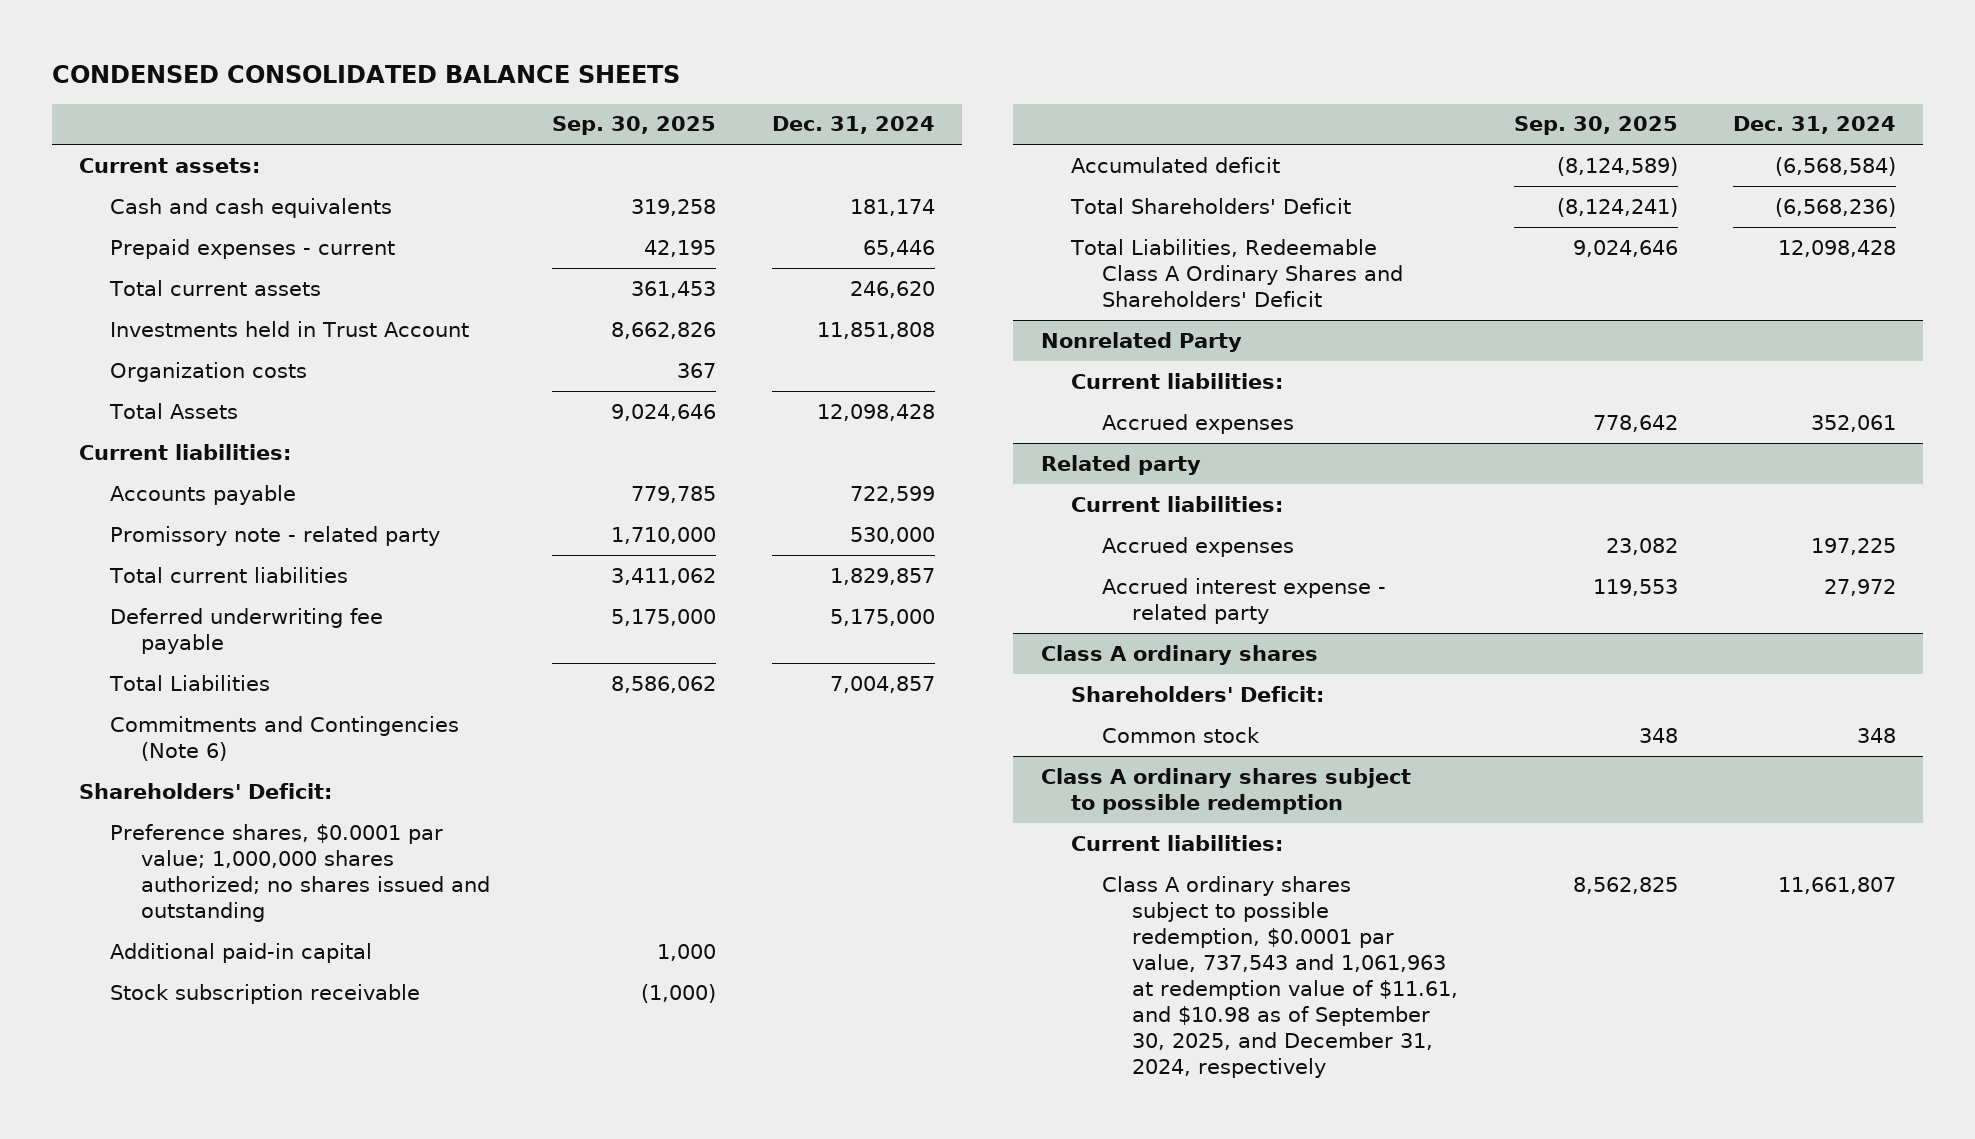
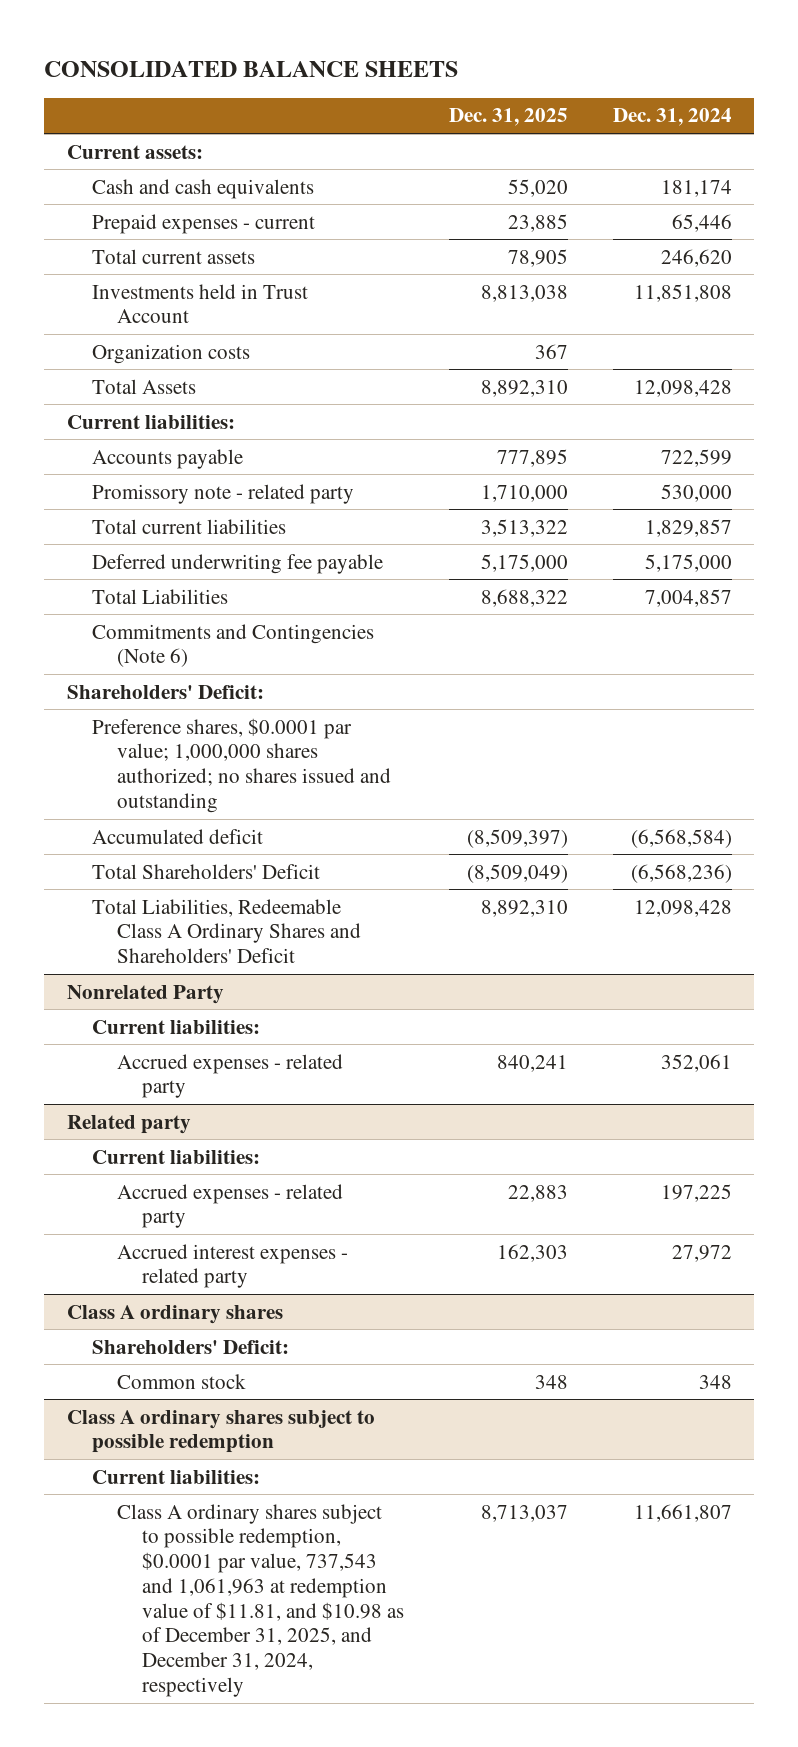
- CONDENSED CONSOLIDATED BALANCE SHEETS
+ CONSOLIDATED BALANCE SHEETS
- | Sep. 30, 2025 | Dec. 31, 2024
+ | Dec. 31, 2025 | Dec. 31, 2024
- Additional paid-in capital | 1,000 |
- Stock subscription receivable | (1,000) |
@ Nonrelated Party
- Accrued expenses | 778,642 | 352,061
+ Accrued expenses - related party | 840,241 | 352,061
@ Related party
- Accrued expenses | 23,082 | 197,225
- Accrued interest expense - related party | 119,553 | 27,972
+ Accrued expenses - related party | 22,883 | 197,225
+ Accrued interest expenses - related party | 162,303 | 27,972
@ Class A ordinary shares subject to possible redemption
- Class A ordinary shares subject to possible redemption, $0.0001 par value, 737,543 and 1,061,963 at redemption value of $11.61, and $10.98 as of September 30, 2025, and December 31, 2024, respectively | 8,562,825 | 11,661,807
+ Class A ordinary shares subject to possible redemption, $0.0001 par value, 737,543 and 1,061,963 at redemption value of $11.81, and $10.98 as of December 31, 2025, and December 31, 2024, respectively | 8,713,037 | 11,661,807

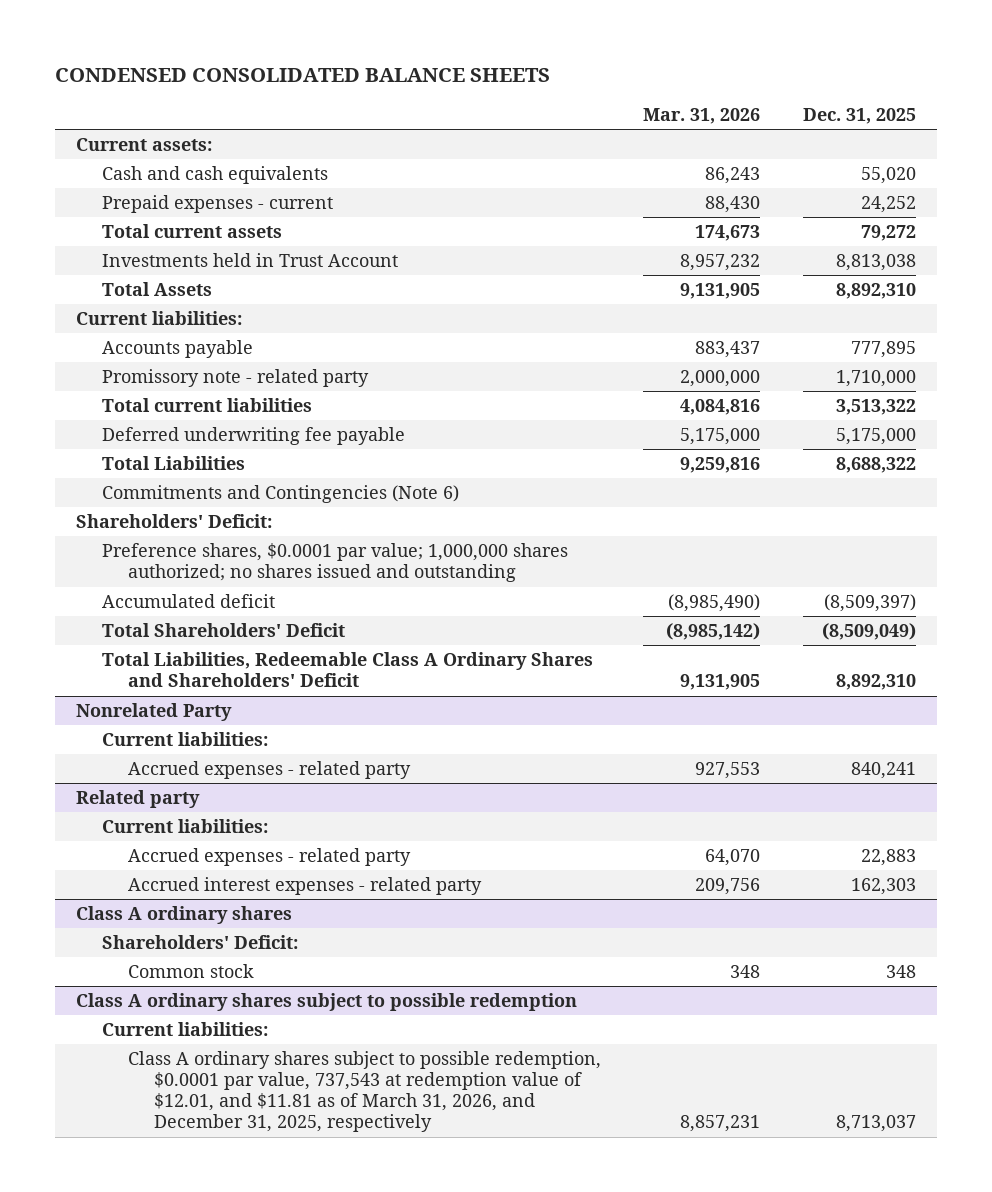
- CONSOLIDATED BALANCE SHEETS
+ CONDENSED CONSOLIDATED BALANCE SHEETS
- | Dec. 31, 2025 | Dec. 31, 2024
+ | Mar. 31, 2026 | Dec. 31, 2025
- Prepaid expenses - current | 23,885 | 65,446
- Total current assets | 78,905 | 246,620
+ Prepaid expenses - current | 88,430 | 24,252
+ Total current assets | 174,673 | 79,272
- Organization costs | 367 |
@ Class A ordinary shares subject to possible redemption
- Class A ordinary shares subject to possible redemption, $0.0001 par value, 737,543 and 1,061,963 at redemption value of $11.81, and $10.98 as of December 31, 2025, and December 31, 2024, respectively | 8,713,037 | 11,661,807
+ Class A ordinary shares subject to possible redemption, $0.0001 par value, 737,543 at redemption value of $12.01, and $11.81 as of March 31, 2026, and December 31, 2025, respectively | 8,857,231 | 8,713,037

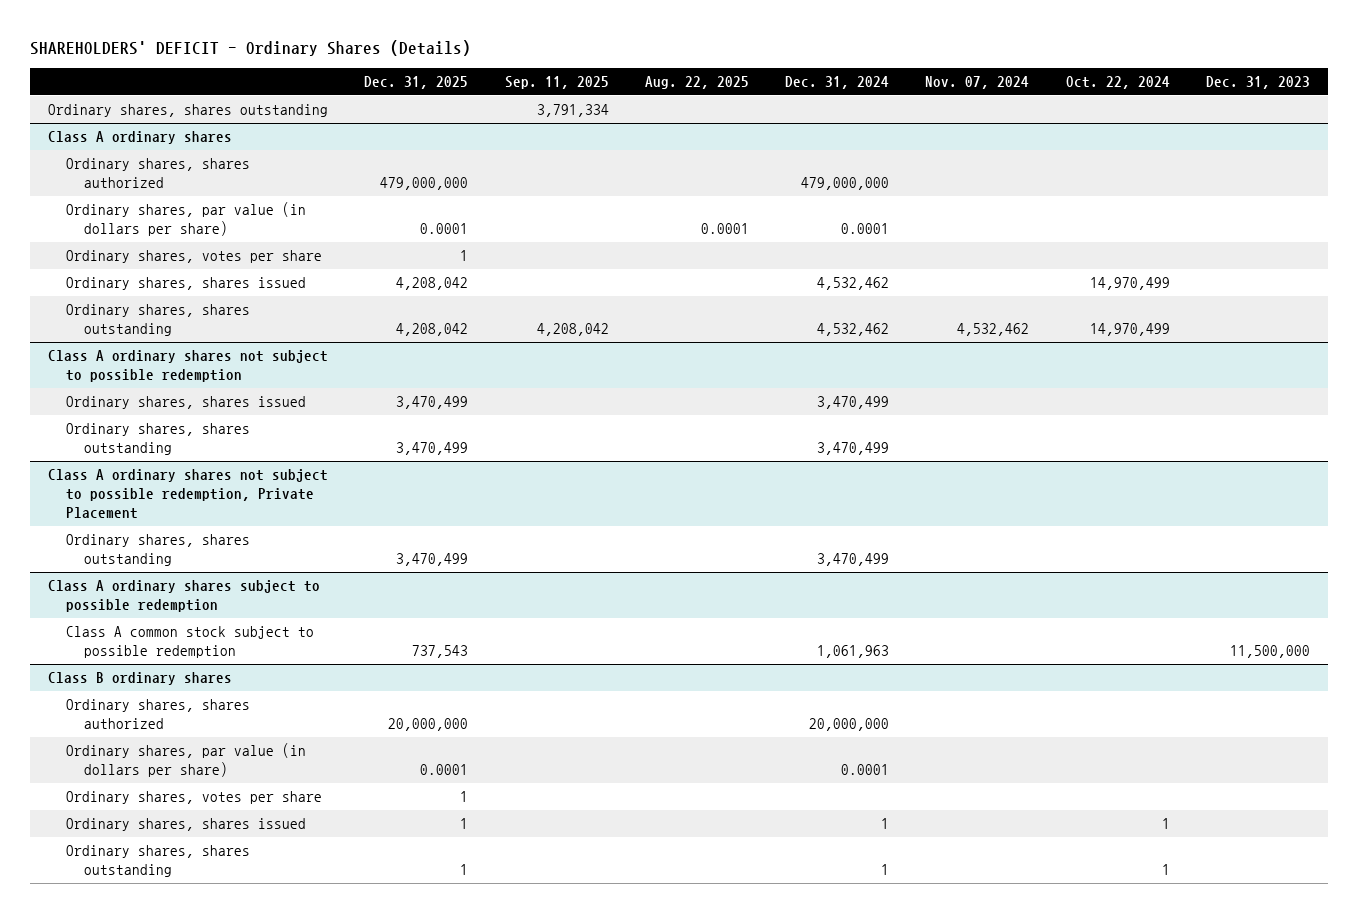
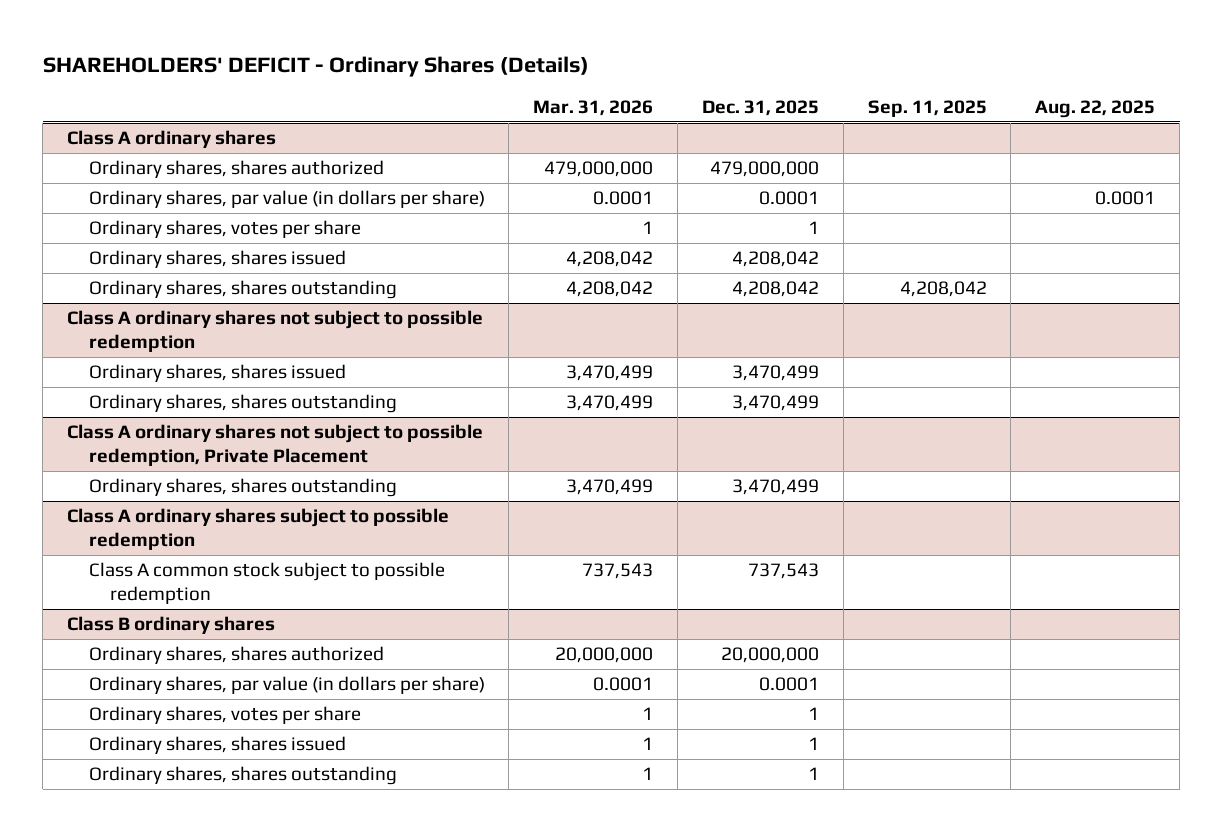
- | Dec. 31, 2025 | Sep. 11, 2025 | Aug. 22, 2025 | Dec. 31, 2024 | Nov. 07, 2024 | Oct. 22, 2024 | Dec. 31, 2023
+ | Mar. 31, 2026 | Dec. 31, 2025 | Sep. 11, 2025 | Aug. 22, 2025
- Ordinary shares, shares outstanding | | 3,791,334 | | | | |

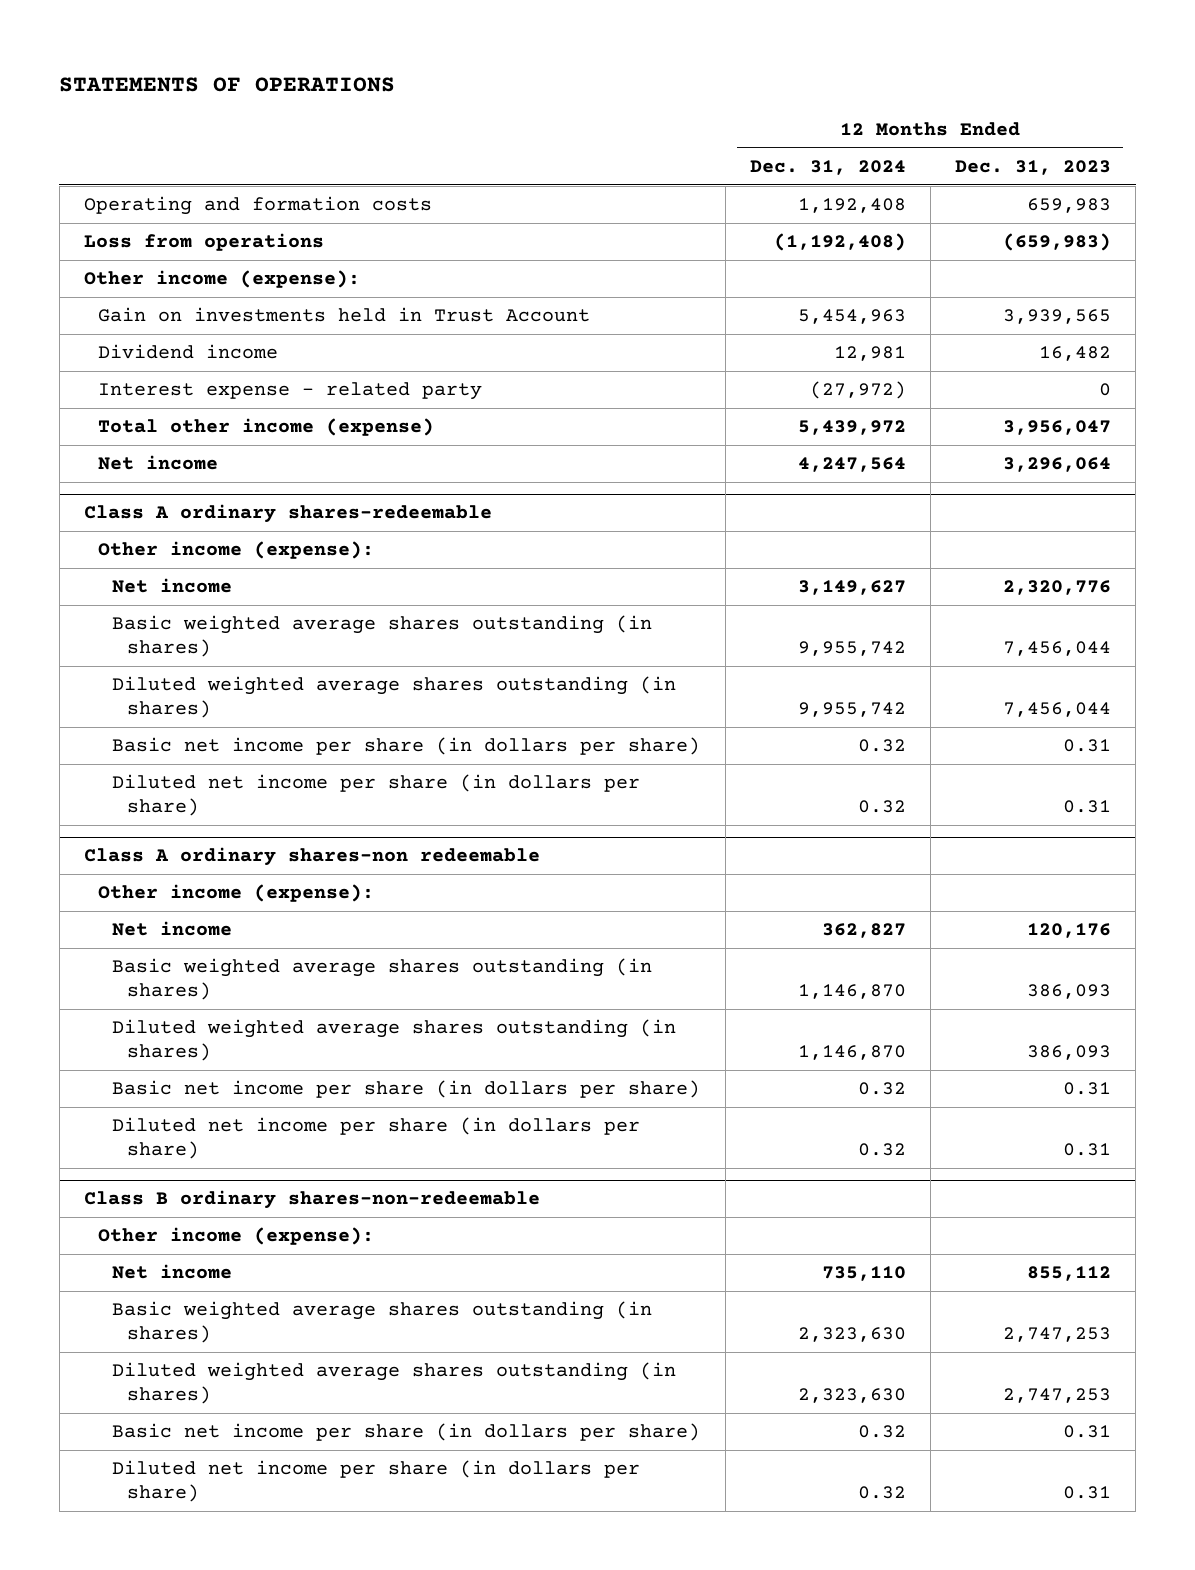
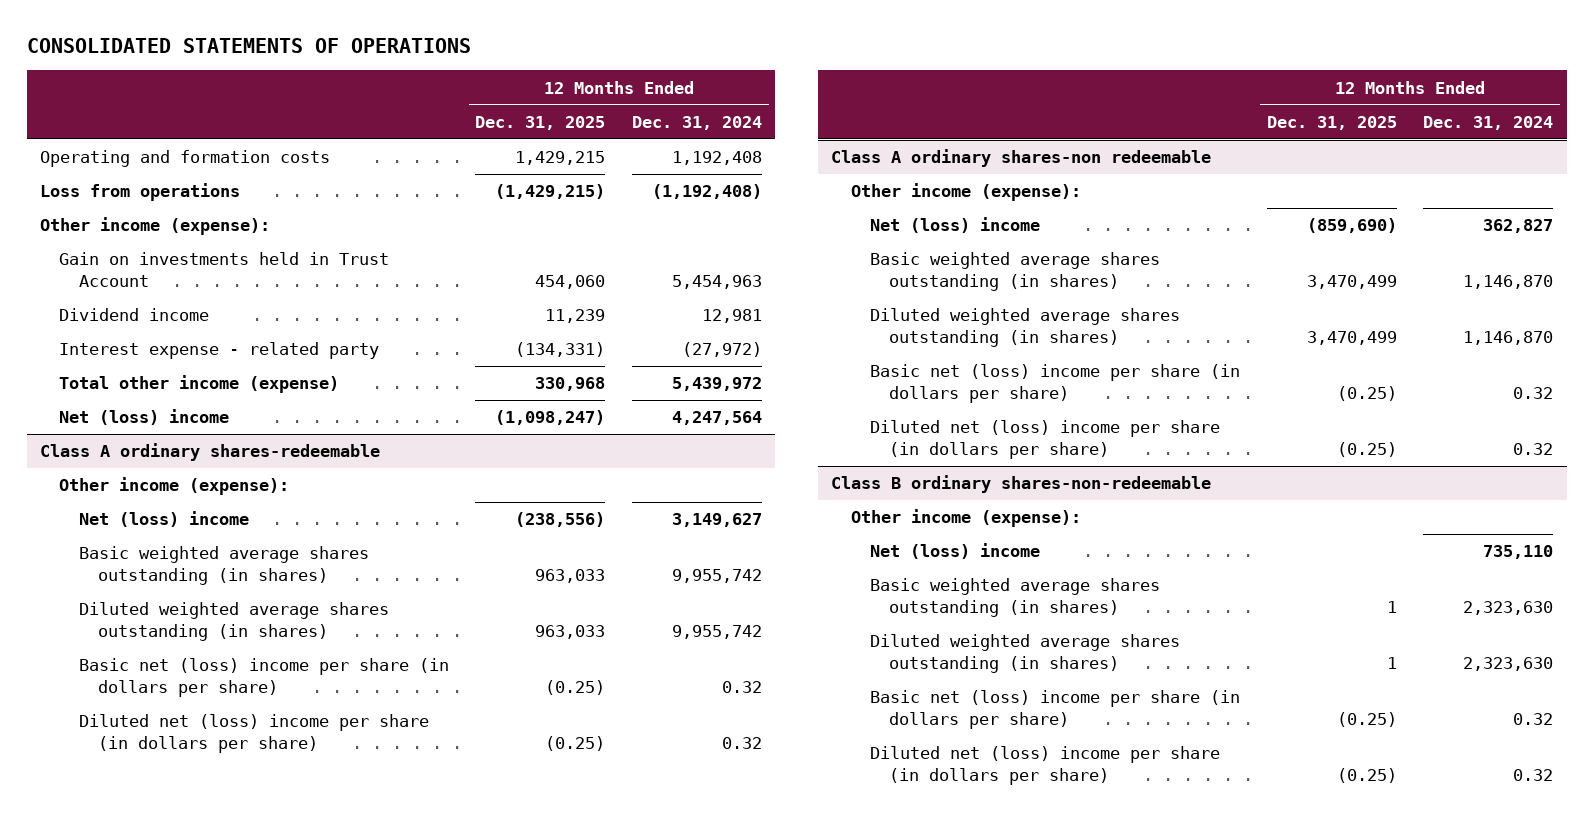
- STATEMENTS OF OPERATIONS
+ CONSOLIDATED STATEMENTS OF OPERATIONS
- | 12 Months Ended Dec. 31, 2024 | 12 Months Ended Dec. 31, 2023
+ | 12 Months Ended Dec. 31, 2025 | 12 Months Ended Dec. 31, 2024
- Net income | 4,247,564 | 3,296,064
+ Net (loss) income | (1,098,247) | 4,247,564
@ Class A ordinary shares-redeemable
- Net income | 3,149,627 | 2,320,776
+ Net (loss) income | (238,556) | 3,149,627
- Basic net income per share (in dollars per share) | 0.32 | 0.31
- Diluted net income per share (in dollars per share) | 0.32 | 0.31
+ Basic net (loss) income per share (in dollars per share) | (0.25) | 0.32
+ Diluted net (loss) income per share (in dollars per share) | (0.25) | 0.32
@ Class A ordinary shares-non redeemable
- Net income | 362,827 | 120,176
+ Net (loss) income | (859,690) | 362,827
- Basic net income per share (in dollars per share) | 0.32 | 0.31
- Diluted net income per share (in dollars per share) | 0.32 | 0.31
+ Basic net (loss) income per share (in dollars per share) | (0.25) | 0.32
+ Diluted net (loss) income per share (in dollars per share) | (0.25) | 0.32
@ Class B ordinary shares-non-redeemable
- Net income | 735,110 | 855,112
+ Net (loss) income | | 735,110
- Basic net income per share (in dollars per share) | 0.32 | 0.31
- Diluted net income per share (in dollars per share) | 0.32 | 0.31
+ Basic net (loss) income per share (in dollars per share) | (0.25) | 0.32
+ Diluted net (loss) income per share (in dollars per share) | (0.25) | 0.32

